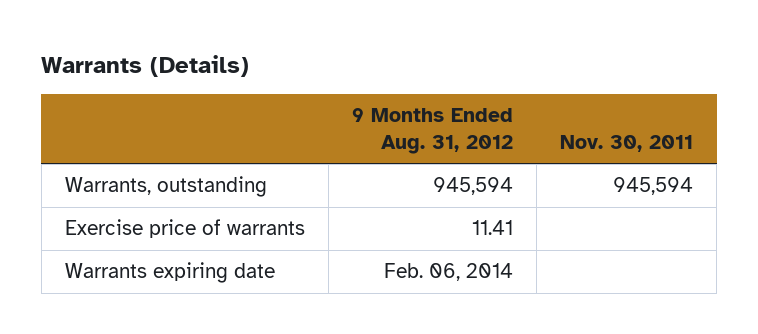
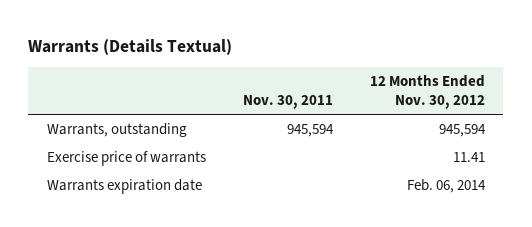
- Warrants (Details)
+ Warrants (Details Textual)
- | 9 Months Ended Aug. 31, 2012 | Nov. 30, 2011
+ | Nov. 30, 2011 | 12 Months Ended Nov. 30, 2012
- Warrants expiring date | Feb. 06, 2014 |
+ Warrants expiration date | | Feb. 06, 2014

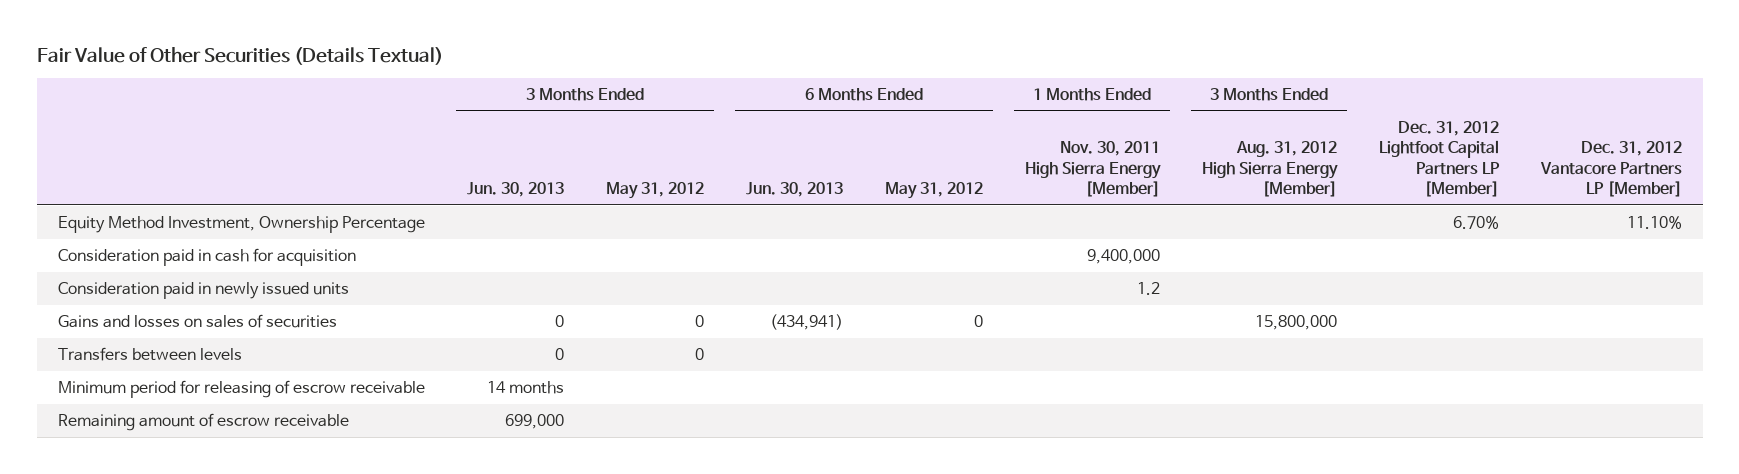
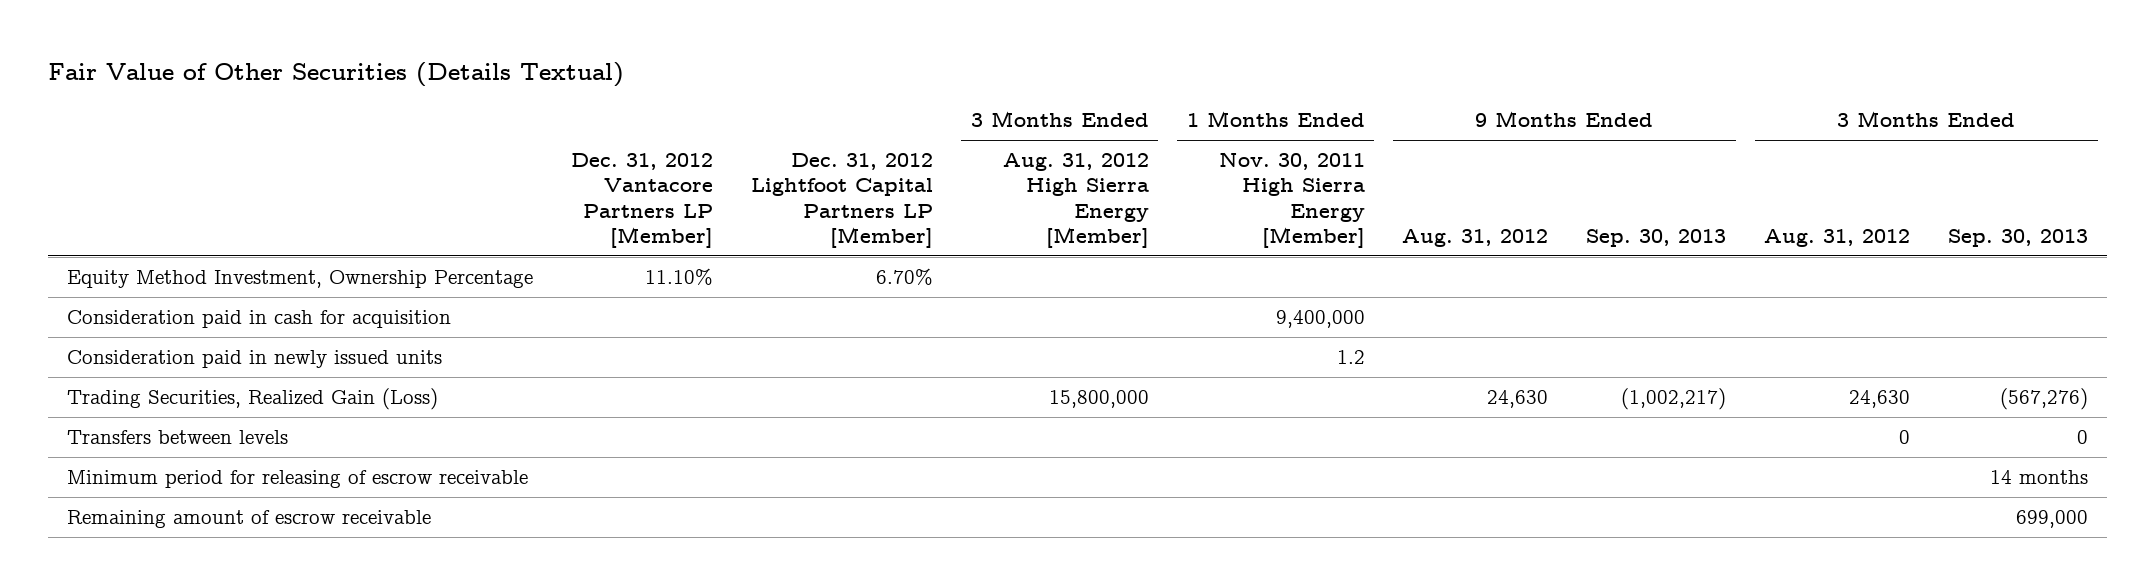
- | 3 Months Ended Jun. 30, 2013 | 3 Months Ended May 31, 2012 | 6 Months Ended Jun. 30, 2013 | 6 Months Ended May 31, 2012 | 1 Months Ended Nov. 30, 2011 High Sierra Energy [Member] | 3 Months Ended Aug. 31, 2012 High Sierra Energy [Member] | Dec. 31, 2012 Lightfoot Capital Partners LP [Member] | Dec. 31, 2012 Vantacore Partners LP [Member]
+ | Dec. 31, 2012 Vantacore Partners LP [Member] | Dec. 31, 2012 Lightfoot Capital Partners LP [Member] | 3 Months Ended Aug. 31, 2012 High Sierra Energy [Member] | 1 Months Ended Nov. 30, 2011 High Sierra Energy [Member] | 9 Months Ended Aug. 31, 2012 | 9 Months Ended Sep. 30, 2013 | 3 Months Ended Aug. 31, 2012 | 3 Months Ended Sep. 30, 2013
- Gains and losses on sales of securities | 0 | 0 | (434,941) | 0 | | 15,800,000 | |
+ Trading Securities, Realized Gain (Loss) | | | 15,800,000 | | 24,630 | (1,002,217) | 24,630 | (567,276)

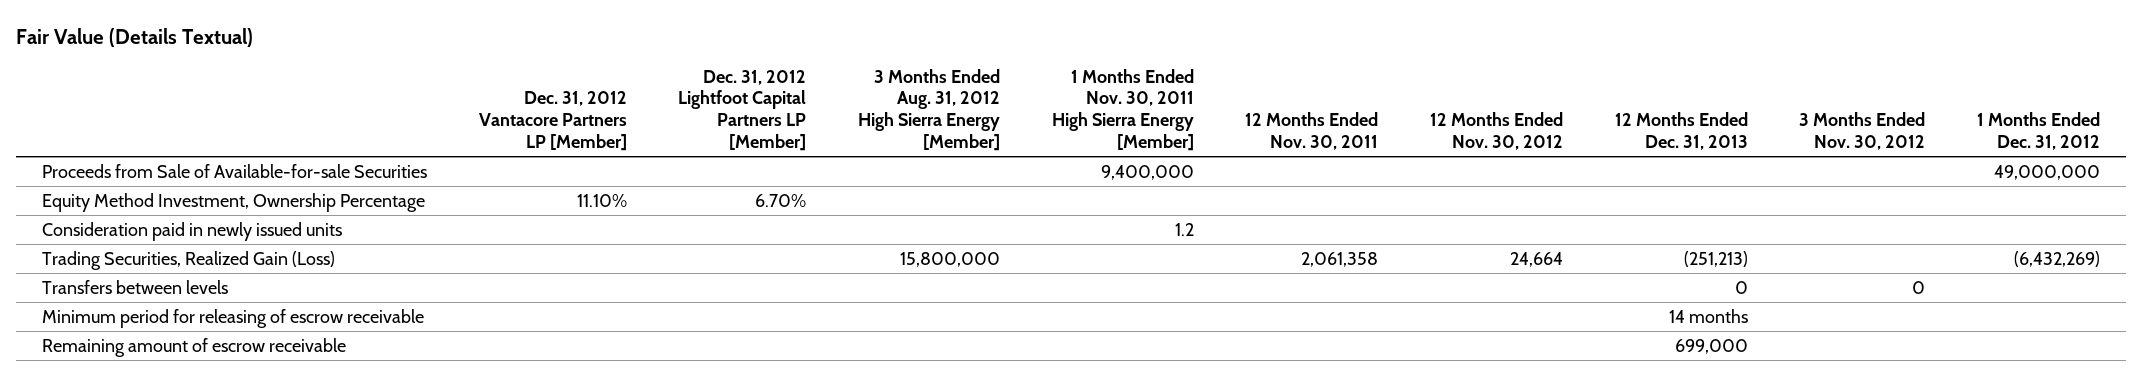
- Fair Value of Other Securities (Details Textual)
+ Fair Value (Details Textual)
- | Dec. 31, 2012 Vantacore Partners LP [Member] | Dec. 31, 2012 Lightfoot Capital Partners LP [Member] | 3 Months Ended Aug. 31, 2012 High Sierra Energy [Member] | 1 Months Ended Nov. 30, 2011 High Sierra Energy [Member] | 9 Months Ended Aug. 31, 2012 | 9 Months Ended Sep. 30, 2013 | 3 Months Ended Aug. 31, 2012 | 3 Months Ended Sep. 30, 2013
+ | Dec. 31, 2012 Vantacore Partners LP [Member] | Dec. 31, 2012 Lightfoot Capital Partners LP [Member] | 3 Months Ended Aug. 31, 2012 High Sierra Energy [Member] | 1 Months Ended Nov. 30, 2011 High Sierra Energy [Member] | 12 Months Ended Nov. 30, 2011 | 12 Months Ended Nov. 30, 2012 | 12 Months Ended Dec. 31, 2013 | 3 Months Ended Nov. 30, 2012 | 1 Months Ended Dec. 31, 2012
+ Proceeds from Sale of Available-for-sale Securities | | | | 9,400,000 | | | | | 49,000,000
- Consideration paid in cash for acquisition | | | | 9,400,000 | | | |

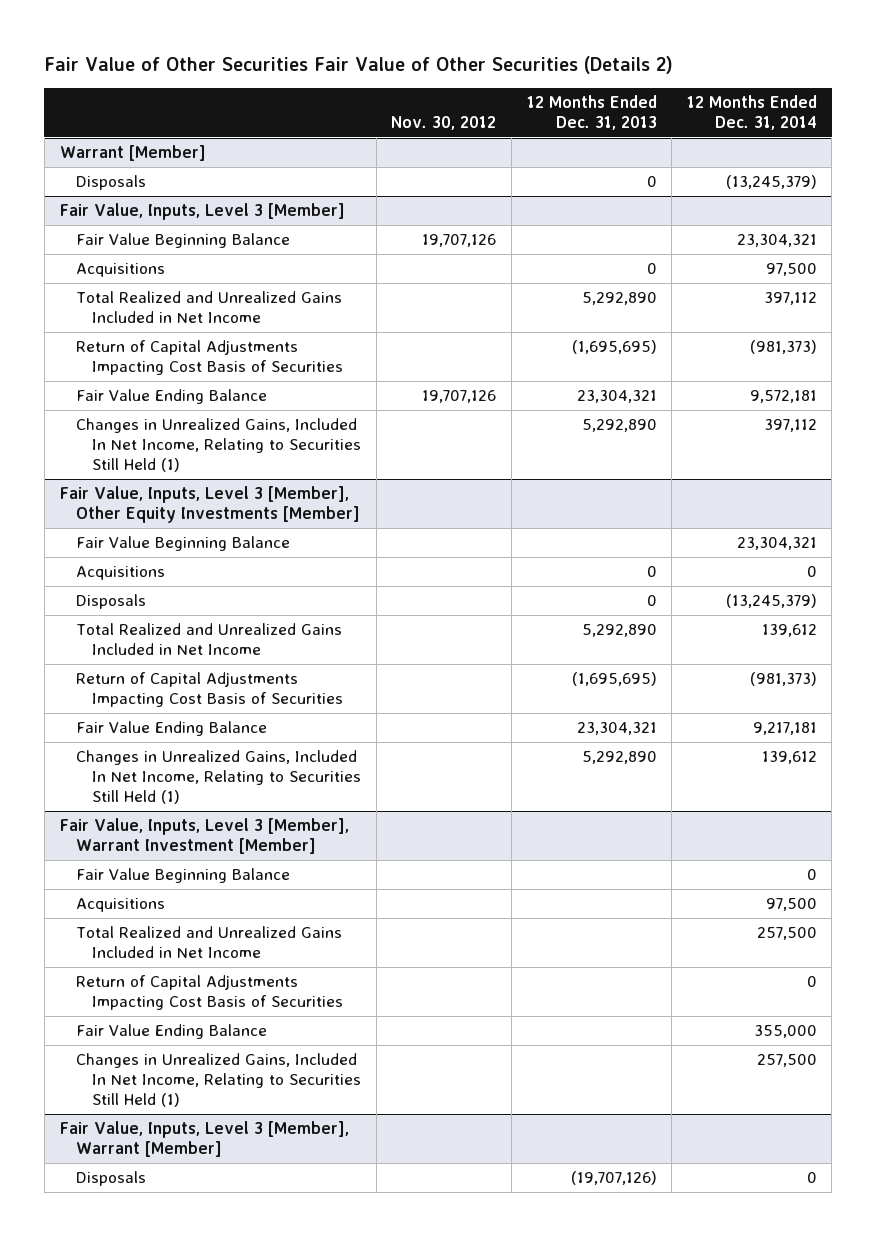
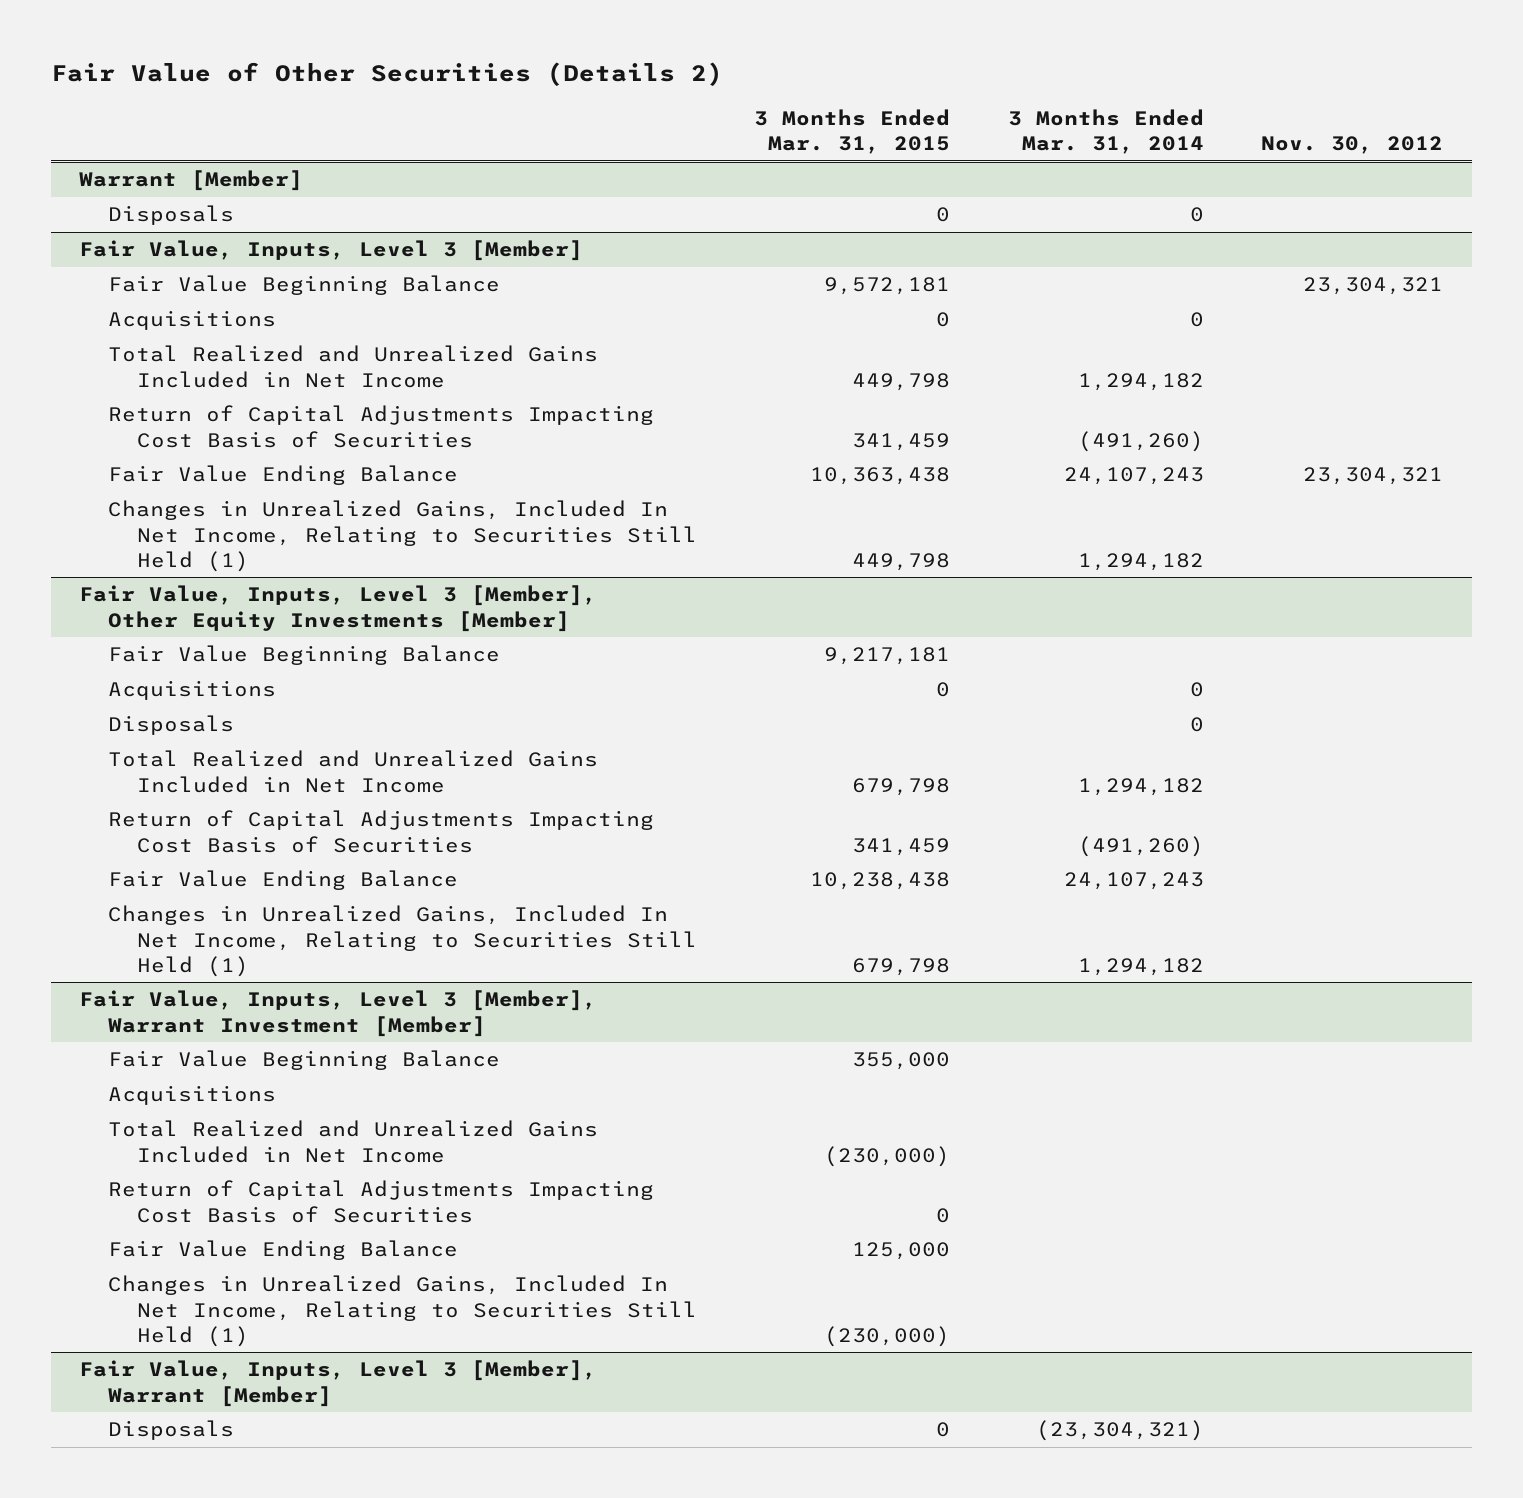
- Fair Value of Other Securities Fair Value of Other Securities (Details 2)
+ Fair Value of Other Securities (Details 2)
- | Nov. 30, 2012 | 12 Months Ended Dec. 31, 2013 | 12 Months Ended Dec. 31, 2014
+ | 3 Months Ended Mar. 31, 2015 | 3 Months Ended Mar. 31, 2014 | Nov. 30, 2012
@ Fair Value, Inputs, Level 3 [Member]
- Fair Value Beginning Balance | 19,707,126 | | 23,304,321
+ Fair Value Beginning Balance | 9,572,181 | | 23,304,321
- Fair Value Ending Balance | 19,707,126 | 23,304,321 | 9,572,181
+ Fair Value Ending Balance | 10,363,438 | 24,107,243 | 23,304,321

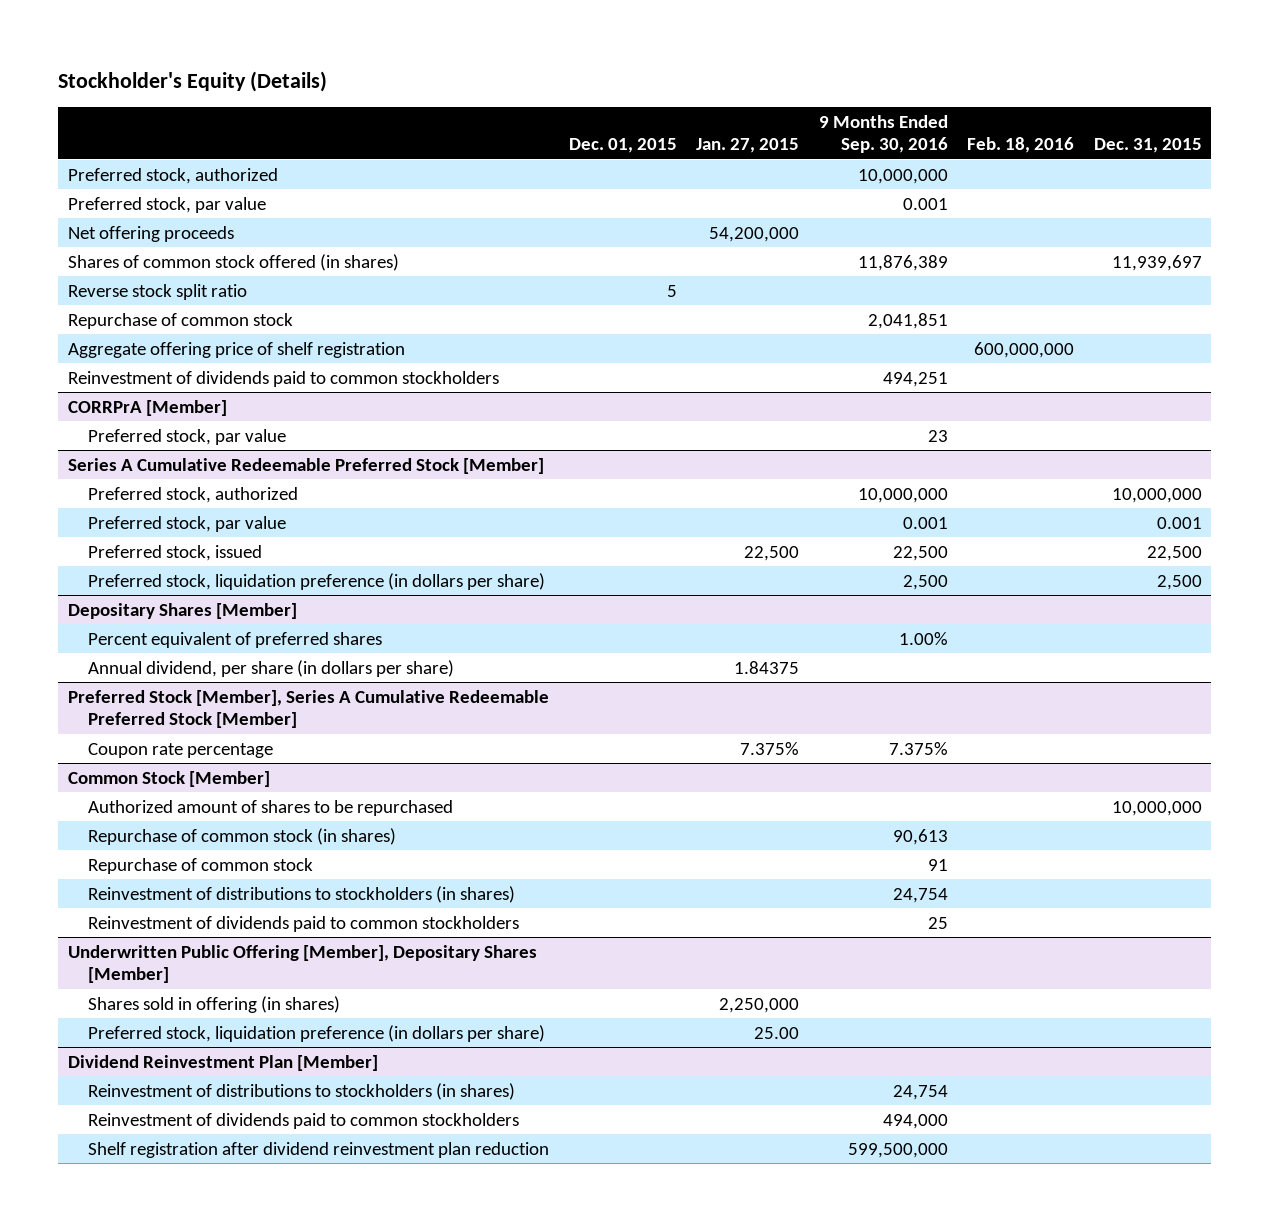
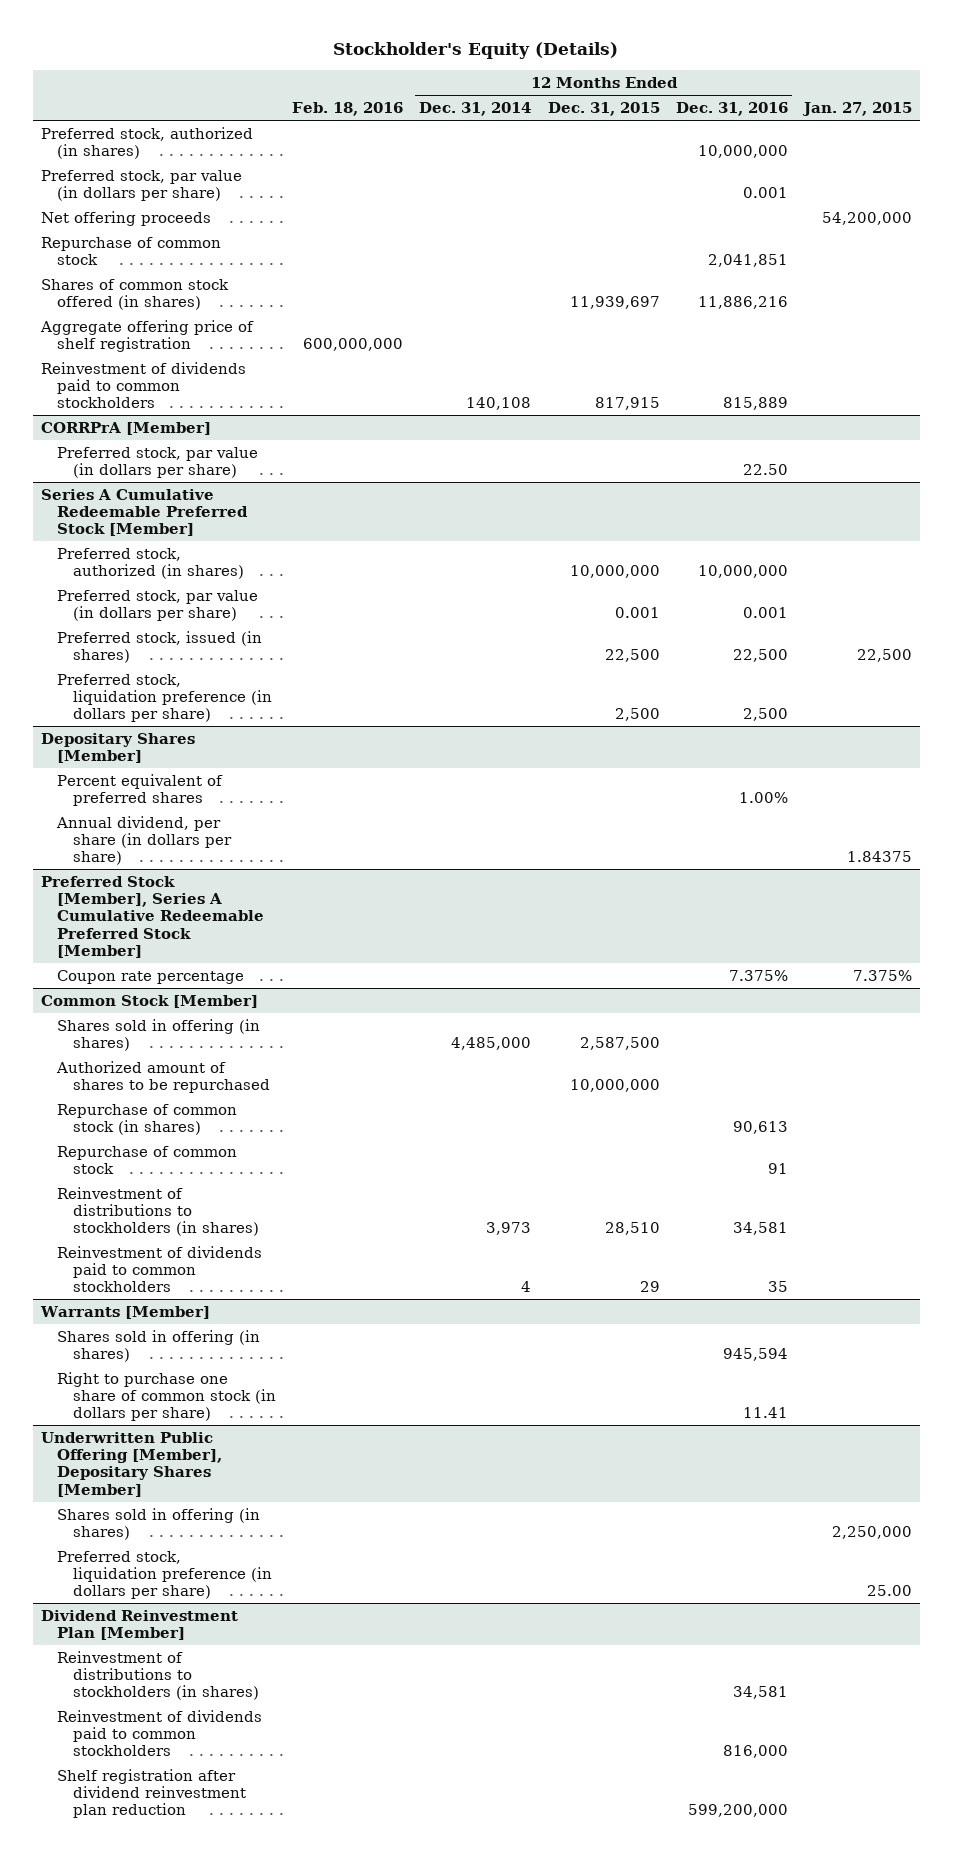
- | Dec. 01, 2015 | Jan. 27, 2015 | 9 Months Ended Sep. 30, 2016 | Feb. 18, 2016 | Dec. 31, 2015
+ | Feb. 18, 2016 | 12 Months Ended Dec. 31, 2014 | 12 Months Ended Dec. 31, 2015 | 12 Months Ended Dec. 31, 2016 | Jan. 27, 2015
- Preferred stock, authorized | | | 10,000,000 | |
- Preferred stock, par value | | | 0.001 | |
+ Preferred stock, authorized (in shares) | | | | 10,000,000 |
+ Preferred stock, par value (in dollars per share) | | | | 0.001 |
- Reverse stock split ratio | 5 | | | |
moved down: Shares of common stock offered (in shares) | | | 11,939,697 | 11,886,216 |
@ CORRPrA [Member]
- Preferred stock, par value | | | 23 | |
+ Preferred stock, par value (in dollars per share) | | | | 22.50 |
@ Series A Cumulative Redeemable Preferred Stock [Member]
- Preferred stock, authorized | | | 10,000,000 | | 10,000,000
- Preferred stock, par value | | | 0.001 | | 0.001
- Preferred stock, issued | | 22,500 | 22,500 | | 22,500
+ Preferred stock, authorized (in shares) | | | 10,000,000 | 10,000,000 |
+ Preferred stock, par value (in dollars per share) | | | 0.001 | 0.001 |
+ Preferred stock, issued (in shares) | | | 22,500 | 22,500 | 22,500
@ Common Stock [Member]
+ Shares sold in offering (in shares) | | 4,485,000 | 2,587,500 | |
+ Warrants [Member]
+ Shares sold in offering (in shares) | | | | 945,594 |
+ Right to purchase one share of common stock (in dollars per share) | | | | 11.41 |

